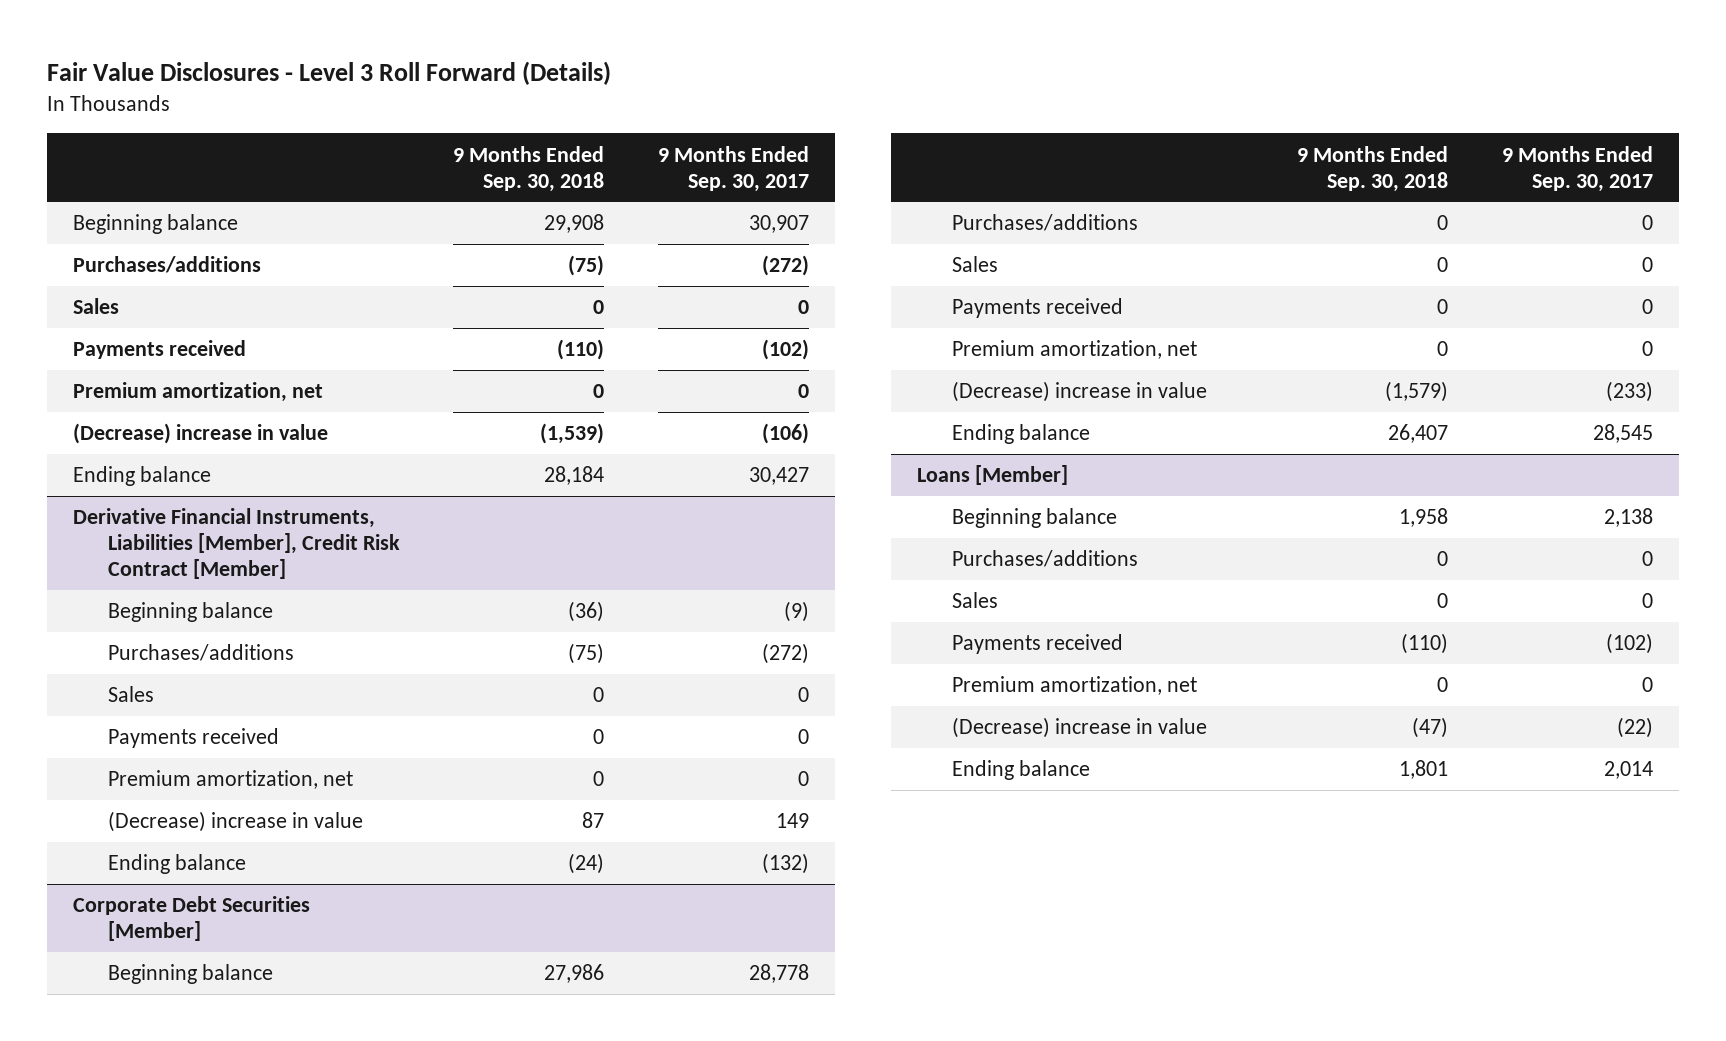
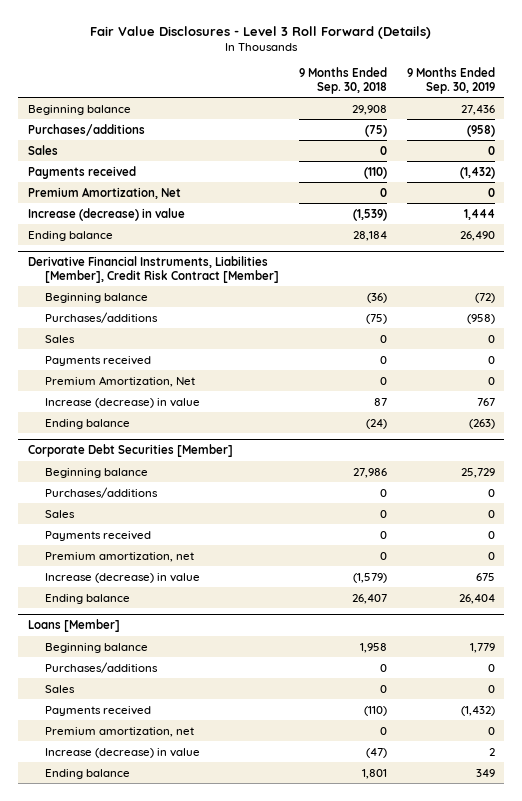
- | 9 Months Ended Sep. 30, 2018 | 9 Months Ended Sep. 30, 2017
+ | 9 Months Ended Sep. 30, 2018 | 9 Months Ended Sep. 30, 2019
- Premium amortization, net | 0 | 0
- (Decrease) increase in value | (1,539) | (106)
+ Premium Amortization, Net | 0 | 0
+ Increase (decrease) in value | (1,539) | 1,444
@ Derivative Financial Instruments, Liabilities [Member], Credit Risk Contract [Member]
- Premium amortization, net | 0 | 0
- (Decrease) increase in value | 87 | 149
+ Premium Amortization, Net | 0 | 0
+ Increase (decrease) in value | 87 | 767
@ Corporate Debt Securities [Member]
- (Decrease) increase in value | (1,579) | (233)
+ Increase (decrease) in value | (1,579) | 675
@ Loans [Member]
- (Decrease) increase in value | (47) | (22)
+ Increase (decrease) in value | (47) | 2

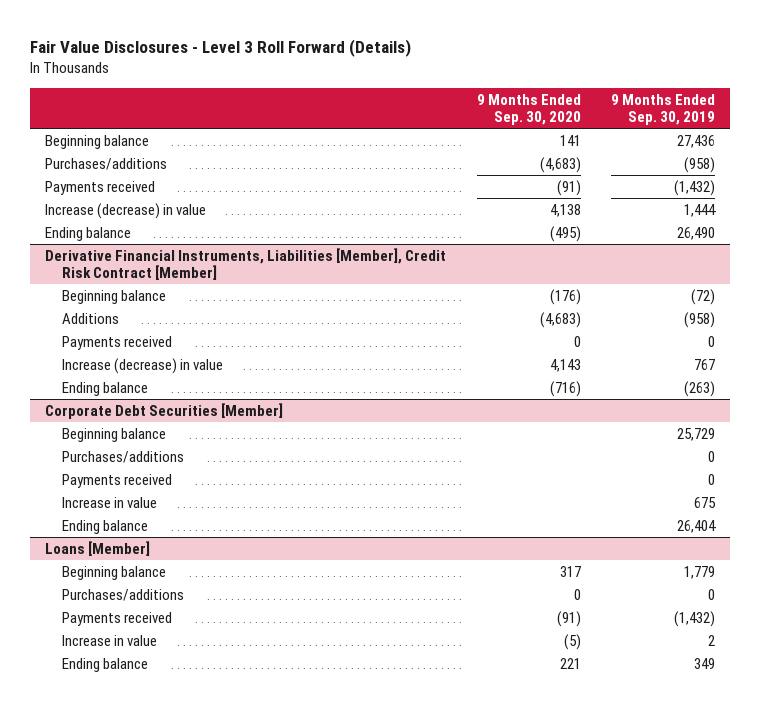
- | 9 Months Ended Sep. 30, 2018 | 9 Months Ended Sep. 30, 2019
+ | 9 Months Ended Sep. 30, 2020 | 9 Months Ended Sep. 30, 2019
- Sales | 0 | 0
- Premium Amortization, Net | 0 | 0
@ Derivative Financial Instruments, Liabilities [Member], Credit Risk Contract [Member]
- Purchases/additions | (75) | (958)
- Sales | 0 | 0
+ Additions | (4,683) | (958)
- Premium Amortization, Net | 0 | 0
@ Corporate Debt Securities [Member]
- Sales | 0 | 0
- Premium amortization, net | 0 | 0
- Increase (decrease) in value | (1,579) | 675
+ Increase in value | | 675
@ Loans [Member]
- Sales | 0 | 0
- Premium amortization, net | 0 | 0
- Increase (decrease) in value | (47) | 2
+ Increase in value | (5) | 2

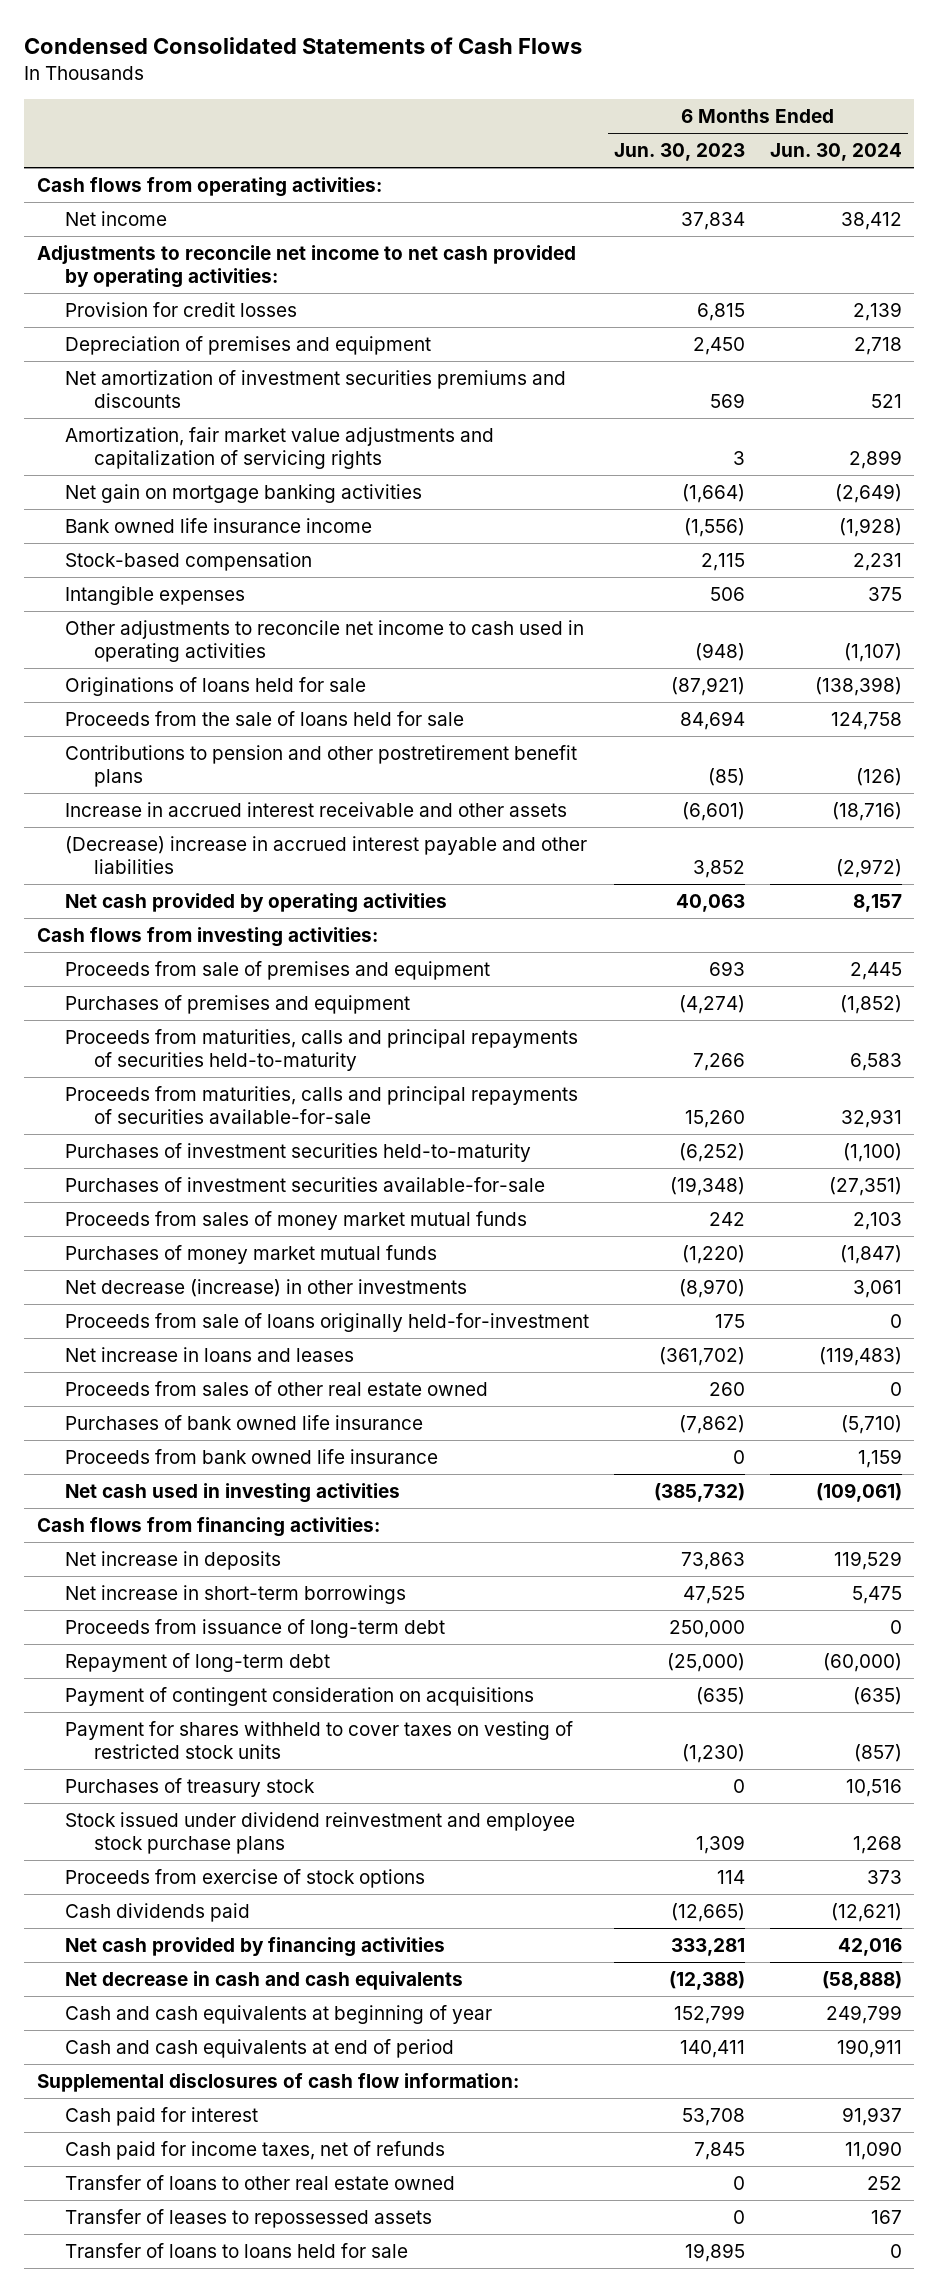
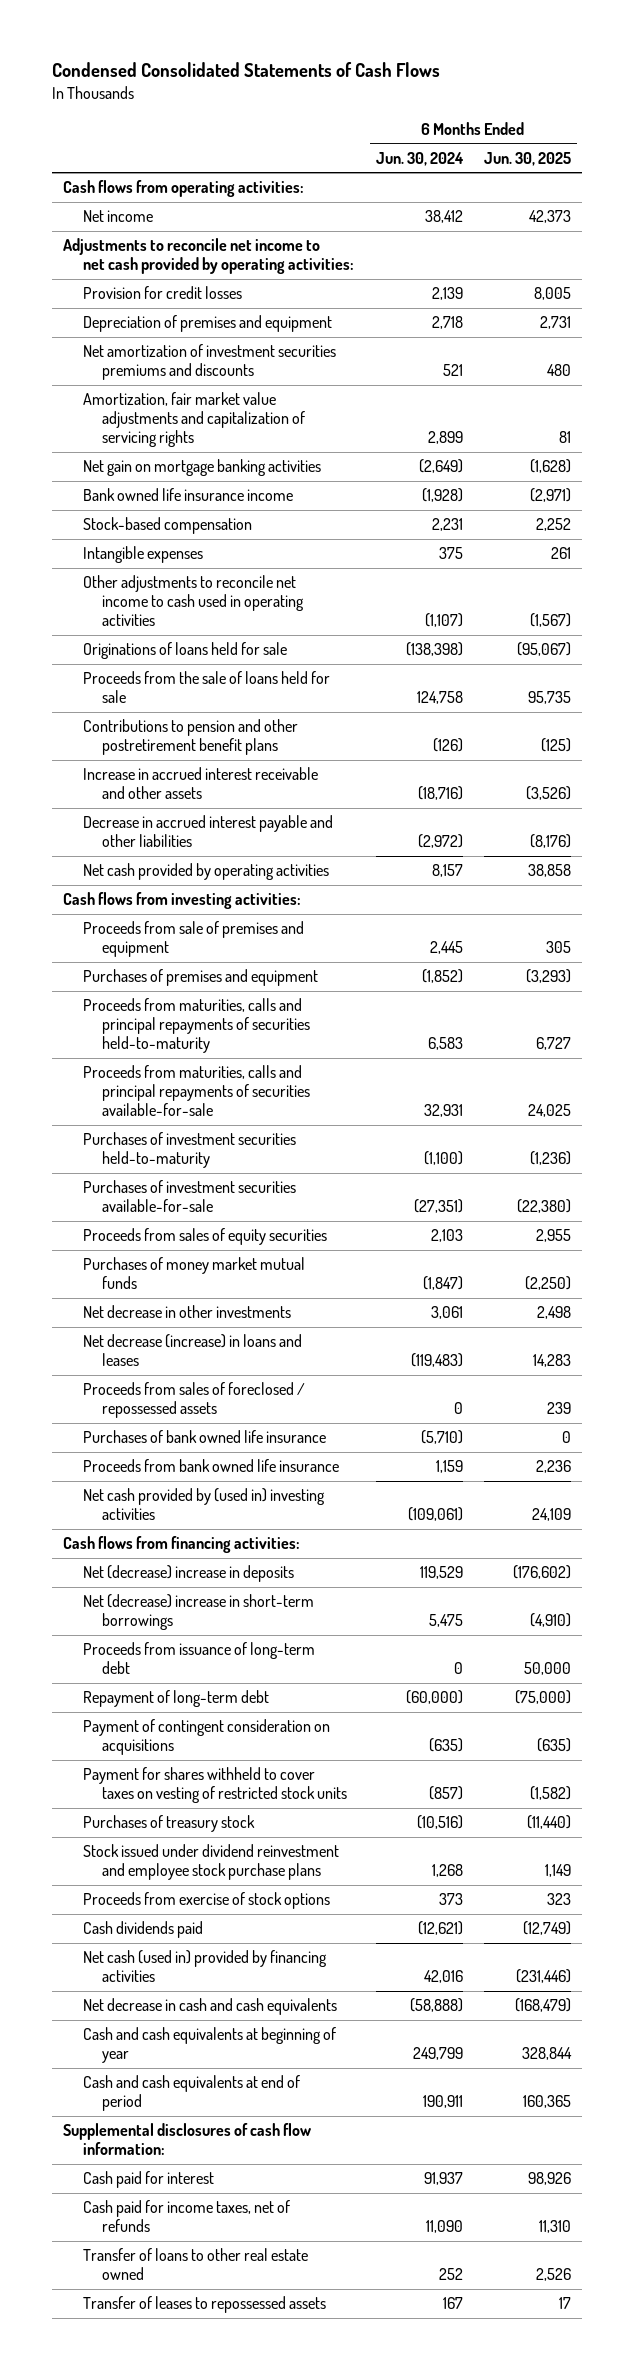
- | 6 Months Ended Jun. 30, 2023 | 6 Months Ended Jun. 30, 2024
+ | 6 Months Ended Jun. 30, 2024 | 6 Months Ended Jun. 30, 2025
- (Decrease) increase in accrued interest payable and other liabilities | 3,852 | (2,972)
+ Decrease in accrued interest payable and other liabilities | (2,972) | (8,176)
- Proceeds from sales of money market mutual funds | 242 | 2,103
+ Proceeds from sales of equity securities | 2,103 | 2,955
- Net decrease (increase) in other investments | (8,970) | 3,061
- Proceeds from sale of loans originally held-for-investment | 175 | 0
- Net increase in loans and leases | (361,702) | (119,483)
- Proceeds from sales of other real estate owned | 260 | 0
+ Net decrease in other investments | 3,061 | 2,498
+ Net decrease (increase) in loans and leases | (119,483) | 14,283
+ Proceeds from sales of foreclosed / repossessed assets | 0 | 239
- Net cash used in investing activities | (385,732) | (109,061)
+ Net cash provided by (used in) investing activities | (109,061) | 24,109
- Net increase in deposits | 73,863 | 119,529
- Net increase in short-term borrowings | 47,525 | 5,475
+ Net (decrease) increase in deposits | 119,529 | (176,602)
+ Net (decrease) increase in short-term borrowings | 5,475 | (4,910)
- Purchases of treasury stock | 0 | 10,516
+ Purchases of treasury stock | (10,516) | (11,440)
- Net cash provided by financing activities | 333,281 | 42,016
+ Net cash (used in) provided by financing activities | 42,016 | (231,446)
- Transfer of loans to loans held for sale | 19,895 | 0

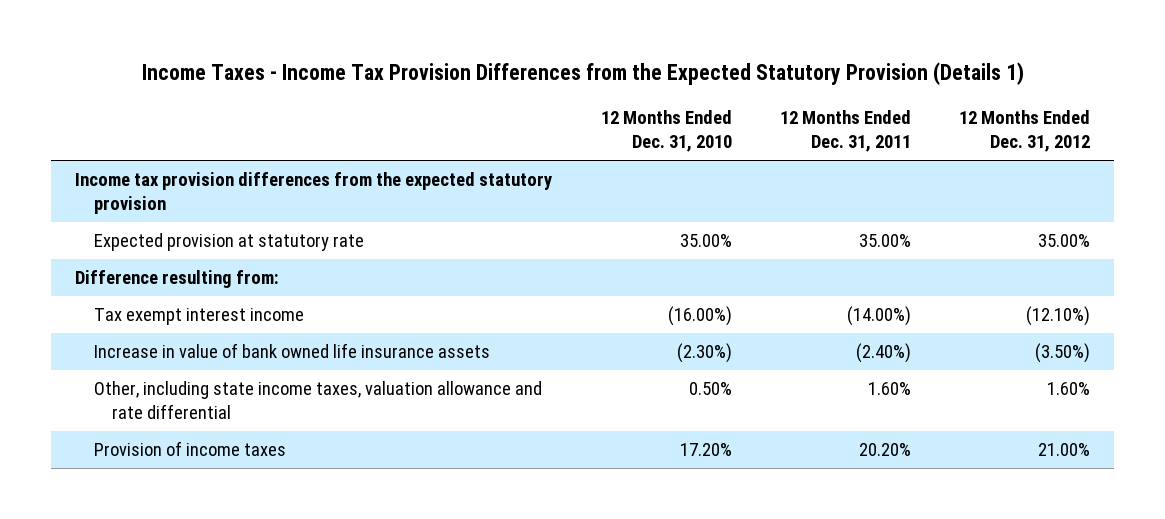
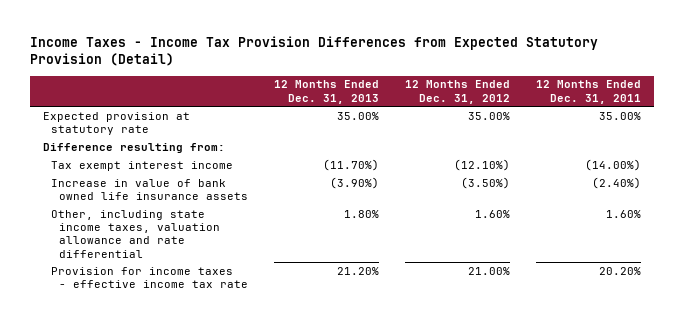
- Income Taxes - Income Tax Provision Differences from the Expected Statutory Provision (Details 1)
+ Income Taxes - Income Tax Provision Differences from Expected Statutory Provision (Detail)
- | 12 Months Ended Dec. 31, 2010 | 12 Months Ended Dec. 31, 2011 | 12 Months Ended Dec. 31, 2012
+ | 12 Months Ended Dec. 31, 2013 | 12 Months Ended Dec. 31, 2012 | 12 Months Ended Dec. 31, 2011
- Income tax provision differences from the expected statutory provision
- Provision of income taxes | 17.20% | 20.20% | 21.00%
+ Provision for income taxes - effective income tax rate | 21.20% | 21.00% | 20.20%

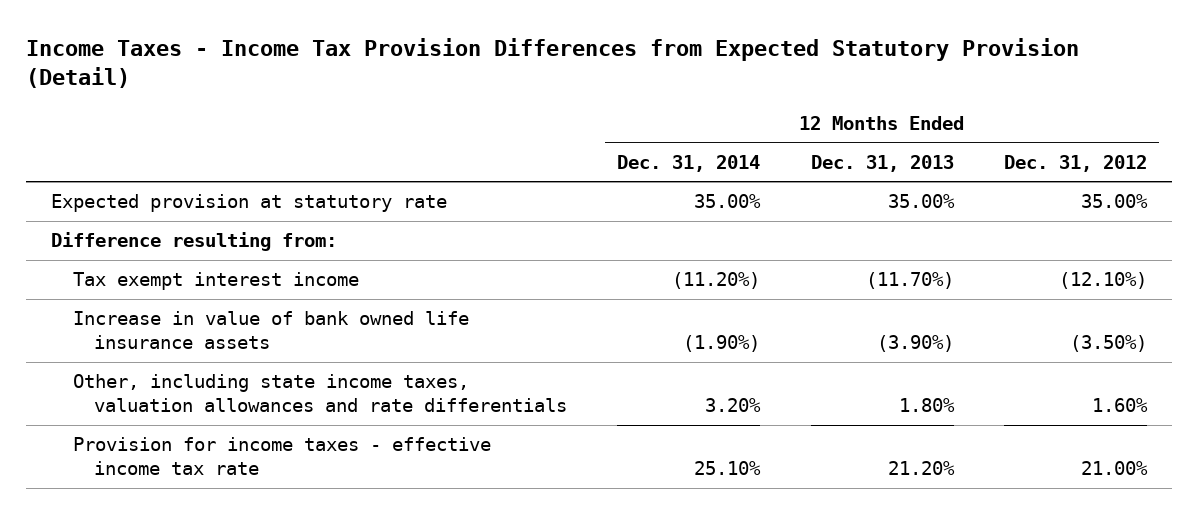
- | 12 Months Ended Dec. 31, 2013 | 12 Months Ended Dec. 31, 2012 | 12 Months Ended Dec. 31, 2011
+ | 12 Months Ended Dec. 31, 2014 | 12 Months Ended Dec. 31, 2013 | 12 Months Ended Dec. 31, 2012
- Other, including state income taxes, valuation allowance and rate differential | 1.80% | 1.60% | 1.60%
+ Other, including state income taxes, valuation allowances and rate differentials | 3.20% | 1.80% | 1.60%

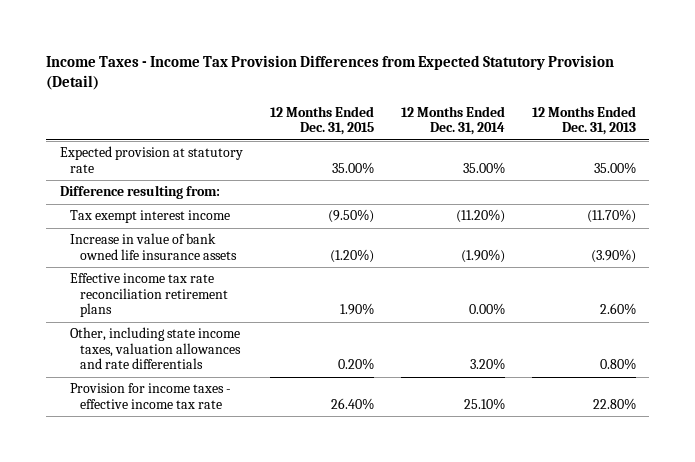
- | 12 Months Ended Dec. 31, 2014 | 12 Months Ended Dec. 31, 2013 | 12 Months Ended Dec. 31, 2012
+ | 12 Months Ended Dec. 31, 2015 | 12 Months Ended Dec. 31, 2014 | 12 Months Ended Dec. 31, 2013
- Other, including state income taxes, valuation allowances and rate differentials | 3.20% | 1.80% | 1.60%
- Provision for income taxes - effective income tax rate | 25.10% | 21.20% | 21.00%
+ Effective income tax rate reconciliation retirement plans | 1.90% | 0.00% | 2.60%
+ Other, including state income taxes, valuation allowances and rate differentials | 0.20% | 3.20% | 0.80%
+ Provision for income taxes - effective income tax rate | 26.40% | 25.10% | 22.80%

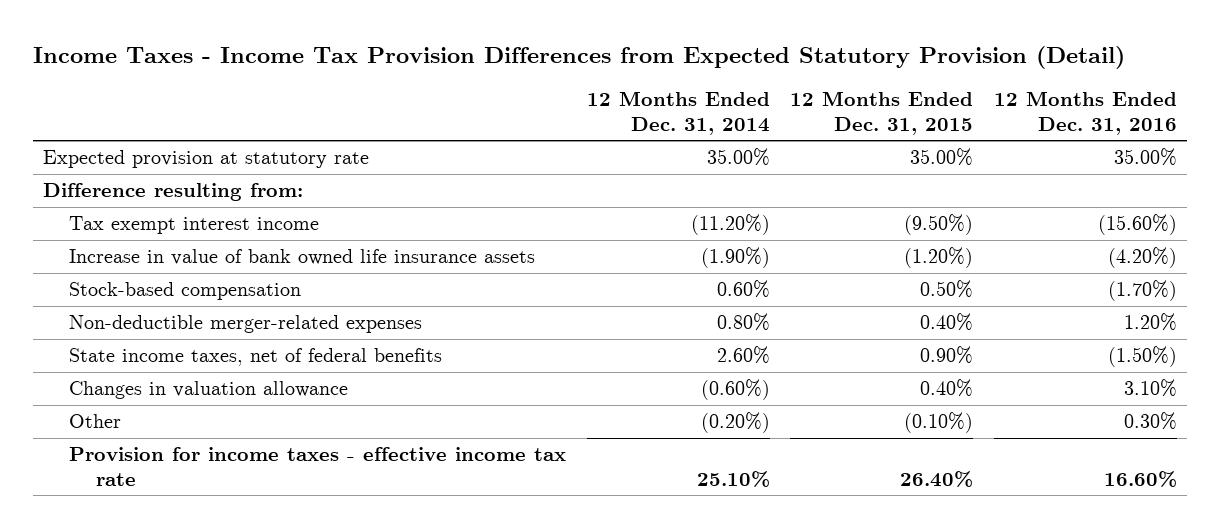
- | 12 Months Ended Dec. 31, 2015 | 12 Months Ended Dec. 31, 2014 | 12 Months Ended Dec. 31, 2013
+ | 12 Months Ended Dec. 31, 2014 | 12 Months Ended Dec. 31, 2015 | 12 Months Ended Dec. 31, 2016
- Effective income tax rate reconciliation retirement plans | 1.90% | 0.00% | 2.60%
- Other, including state income taxes, valuation allowances and rate differentials | 0.20% | 3.20% | 0.80%
+ Stock-based compensation | 0.60% | 0.50% | (1.70%)
+ Non-deductible merger-related expenses | 0.80% | 0.40% | 1.20%
+ State income taxes, net of federal benefits | 2.60% | 0.90% | (1.50%)
+ Changes in valuation allowance | (0.60%) | 0.40% | 3.10%
+ Other | (0.20%) | (0.10%) | 0.30%

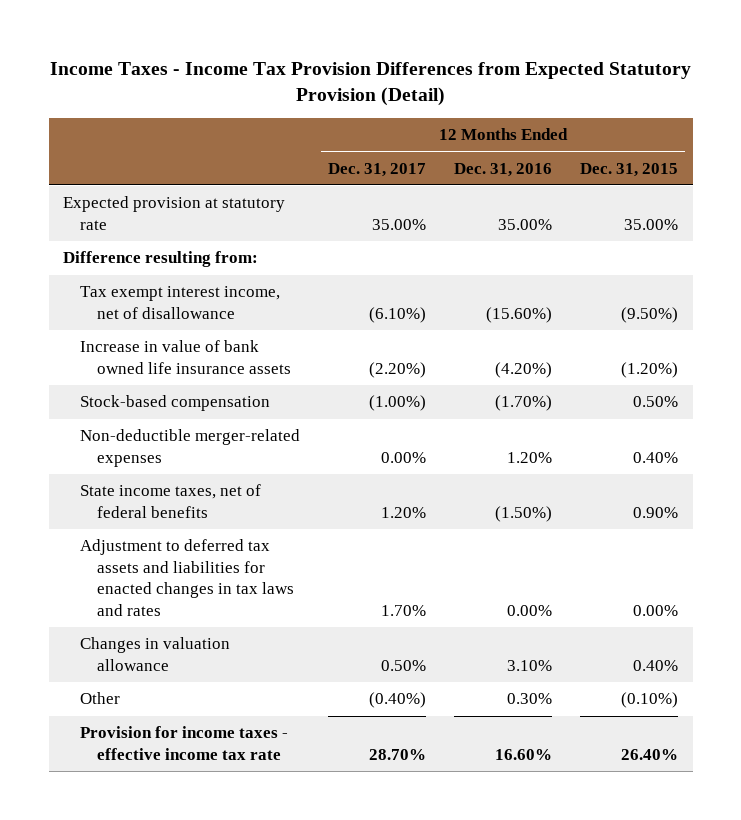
- | 12 Months Ended Dec. 31, 2014 | 12 Months Ended Dec. 31, 2015 | 12 Months Ended Dec. 31, 2016
+ | 12 Months Ended Dec. 31, 2017 | 12 Months Ended Dec. 31, 2016 | 12 Months Ended Dec. 31, 2015
- Tax exempt interest income | (11.20%) | (9.50%) | (15.60%)
+ Tax exempt interest income, net of disallowance | (6.10%) | (15.60%) | (9.50%)
+ Adjustment to deferred tax assets and liabilities for enacted changes in tax laws and rates | 1.70% | 0.00% | 0.00%

